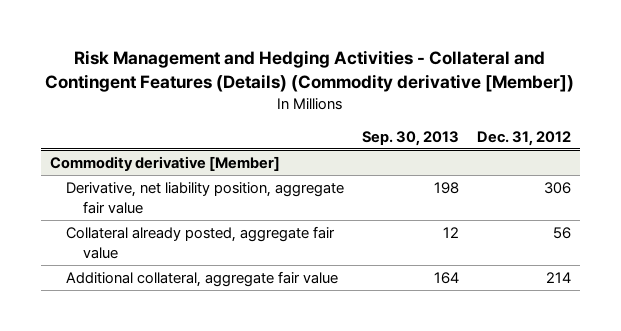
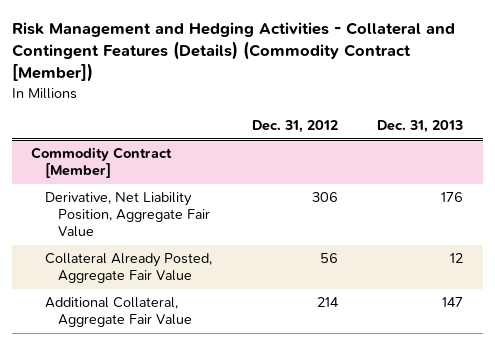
- Risk Management and Hedging Activities - Collateral and Contingent Features (Details) (Commodity derivative [Member])
+ Risk Management and Hedging Activities - Collateral and Contingent Features (Details) (Commodity Contract [Member])
- | Sep. 30, 2013 | Dec. 31, 2012
+ | Dec. 31, 2012 | Dec. 31, 2013
- Commodity derivative [Member]
- Derivative, net liability position, aggregate fair value | 198 | 306
- Collateral already posted, aggregate fair value | 12 | 56
- Additional collateral, aggregate fair value | 164 | 214
+ Commodity Contract [Member]
+ Derivative, Net Liability Position, Aggregate Fair Value | 306 | 176
+ Collateral Already Posted, Aggregate Fair Value | 56 | 12
+ Additional Collateral, Aggregate Fair Value | 214 | 147

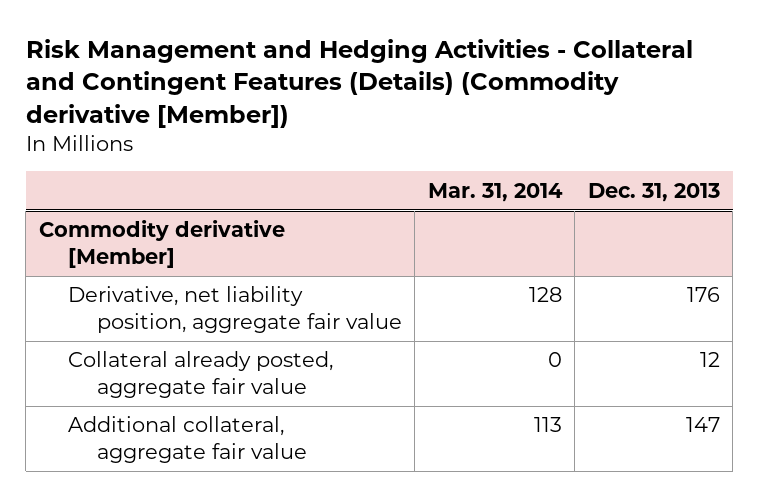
- Risk Management and Hedging Activities - Collateral and Contingent Features (Details) (Commodity Contract [Member])
+ Risk Management and Hedging Activities - Collateral and Contingent Features (Details) (Commodity derivative [Member])
- | Dec. 31, 2012 | Dec. 31, 2013
+ | Mar. 31, 2014 | Dec. 31, 2013
- Commodity Contract [Member]
- Derivative, Net Liability Position, Aggregate Fair Value | 306 | 176
- Collateral Already Posted, Aggregate Fair Value | 56 | 12
- Additional Collateral, Aggregate Fair Value | 214 | 147
+ Commodity derivative [Member]
+ Derivative, net liability position, aggregate fair value | 128 | 176
+ Collateral already posted, aggregate fair value | 0 | 12
+ Additional collateral, aggregate fair value | 113 | 147

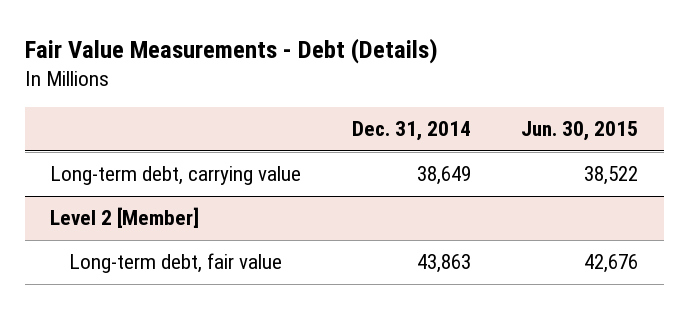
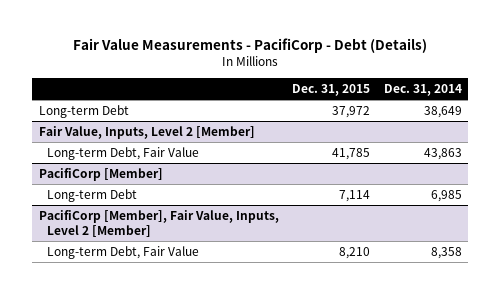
- Fair Value Measurements - Debt (Details)
+ Fair Value Measurements - PacifiCorp - Debt (Details)
- | Dec. 31, 2014 | Jun. 30, 2015
+ | Dec. 31, 2015 | Dec. 31, 2014
- Long-term debt, carrying value | 38,649 | 38,522
- Level 2 [Member]
- Long-term debt, fair value | 43,863 | 42,676
+ Long-term Debt | 37,972 | 38,649
+ Fair Value, Inputs, Level 2 [Member]
+ Long-term Debt, Fair Value | 41,785 | 43,863
+ PacifiCorp [Member]
+ Long-term Debt | 7,114 | 6,985
+ PacifiCorp [Member], Fair Value, Inputs, Level 2 [Member]
+ Long-term Debt, Fair Value | 8,210 | 8,358

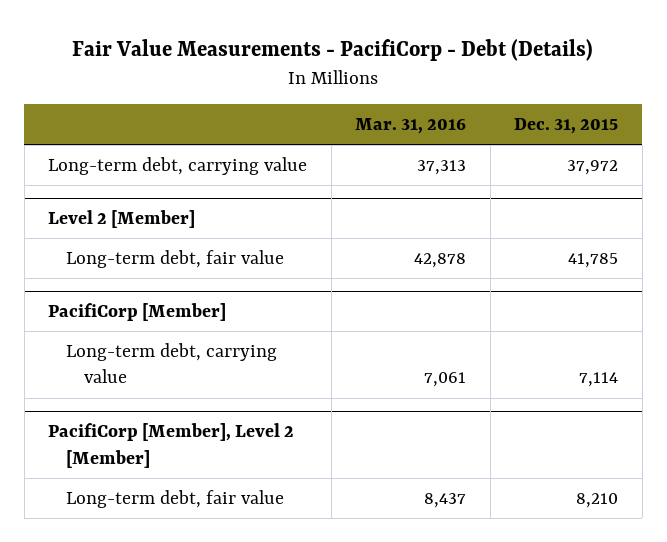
- | Dec. 31, 2015 | Dec. 31, 2014
+ | Mar. 31, 2016 | Dec. 31, 2015
- Long-term Debt | 37,972 | 38,649
- Fair Value, Inputs, Level 2 [Member]
- Long-term Debt, Fair Value | 41,785 | 43,863
+ Long-term debt, carrying value | 37,313 | 37,972
+ Level 2 [Member]
+ Long-term debt, fair value | 42,878 | 41,785
@ PacifiCorp [Member]
- Long-term Debt | 7,114 | 6,985
- PacifiCorp [Member], Fair Value, Inputs, Level 2 [Member]
- Long-term Debt, Fair Value | 8,210 | 8,358
@ PacifiCorp [Member]
+ Long-term debt, carrying value | 7,061 | 7,114
+ PacifiCorp [Member], Level 2 [Member]
+ Long-term debt, fair value | 8,437 | 8,210

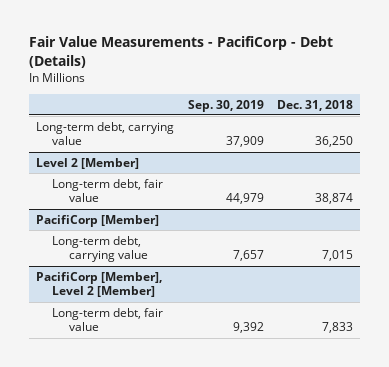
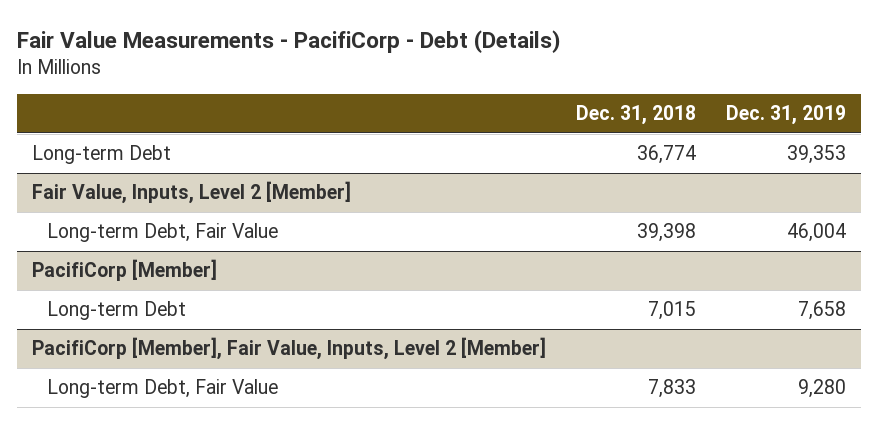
- | Sep. 30, 2019 | Dec. 31, 2018
+ | Dec. 31, 2018 | Dec. 31, 2019
- Long-term debt, carrying value | 37,909 | 36,250
- Level 2 [Member]
- Long-term debt, fair value | 44,979 | 38,874
+ Long-term Debt | 36,774 | 39,353
+ Fair Value, Inputs, Level 2 [Member]
+ Long-term Debt, Fair Value | 39,398 | 46,004
@ PacifiCorp [Member]
- Long-term debt, carrying value | 7,657 | 7,015
- PacifiCorp [Member], Level 2 [Member]
- Long-term debt, fair value | 9,392 | 7,833
@ PacifiCorp [Member]
+ Long-term Debt | 7,015 | 7,658
+ PacifiCorp [Member], Fair Value, Inputs, Level 2 [Member]
+ Long-term Debt, Fair Value | 7,833 | 9,280

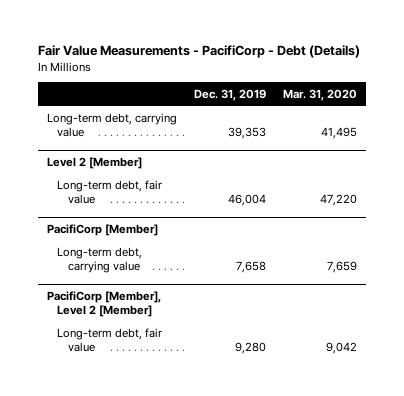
- | Dec. 31, 2018 | Dec. 31, 2019
+ | Dec. 31, 2019 | Mar. 31, 2020
- Long-term Debt | 36,774 | 39,353
- Fair Value, Inputs, Level 2 [Member]
- Long-term Debt, Fair Value | 39,398 | 46,004
+ Long-term debt, carrying value | 39,353 | 41,495
+ Level 2 [Member]
+ Long-term debt, fair value | 46,004 | 47,220
@ PacifiCorp [Member]
- Long-term Debt | 7,015 | 7,658
- PacifiCorp [Member], Fair Value, Inputs, Level 2 [Member]
- Long-term Debt, Fair Value | 7,833 | 9,280
@ PacifiCorp [Member]
+ Long-term debt, carrying value | 7,658 | 7,659
+ PacifiCorp [Member], Level 2 [Member]
+ Long-term debt, fair value | 9,280 | 9,042

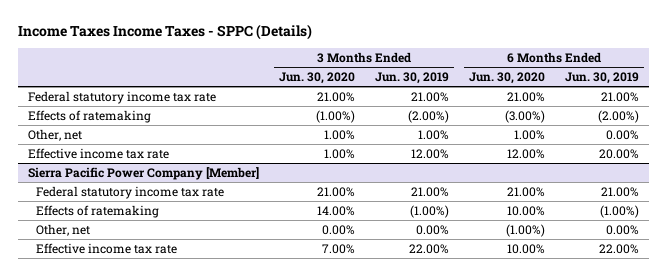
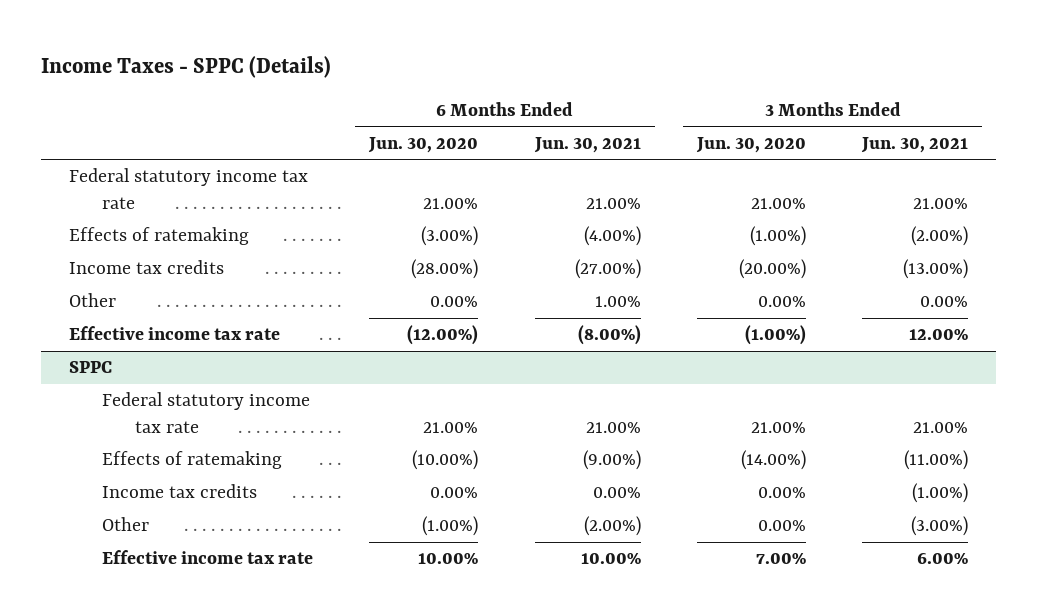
- Income Taxes Income Taxes - SPPC (Details)
+ Income Taxes - SPPC (Details)
- | 3 Months Ended Jun. 30, 2020 | 3 Months Ended Jun. 30, 2019 | 6 Months Ended Jun. 30, 2020 | 6 Months Ended Jun. 30, 2019
+ | 6 Months Ended Jun. 30, 2020 | 6 Months Ended Jun. 30, 2021 | 3 Months Ended Jun. 30, 2020 | 3 Months Ended Jun. 30, 2021
- Other, net | 1.00% | 1.00% | 1.00% | 0.00%
- Effective income tax rate | 1.00% | 12.00% | 12.00% | 20.00%
- Sierra Pacific Power Company [Member]
+ Income tax credits | (28.00%) | (27.00%) | (20.00%) | (13.00%)
+ Other | 0.00% | 1.00% | 0.00% | 0.00%
+ Effective income tax rate | (12.00%) | (8.00%) | (1.00%) | 12.00%
+ SPPC
- Effects of ratemaking | 14.00% | (1.00%) | 10.00% | (1.00%)
- Other, net | 0.00% | 0.00% | (1.00%) | 0.00%
+ Effects of ratemaking | (10.00%) | (9.00%) | (14.00%) | (11.00%)
+ Income tax credits | 0.00% | 0.00% | 0.00% | (1.00%)
+ Other | (1.00%) | (2.00%) | 0.00% | (3.00%)

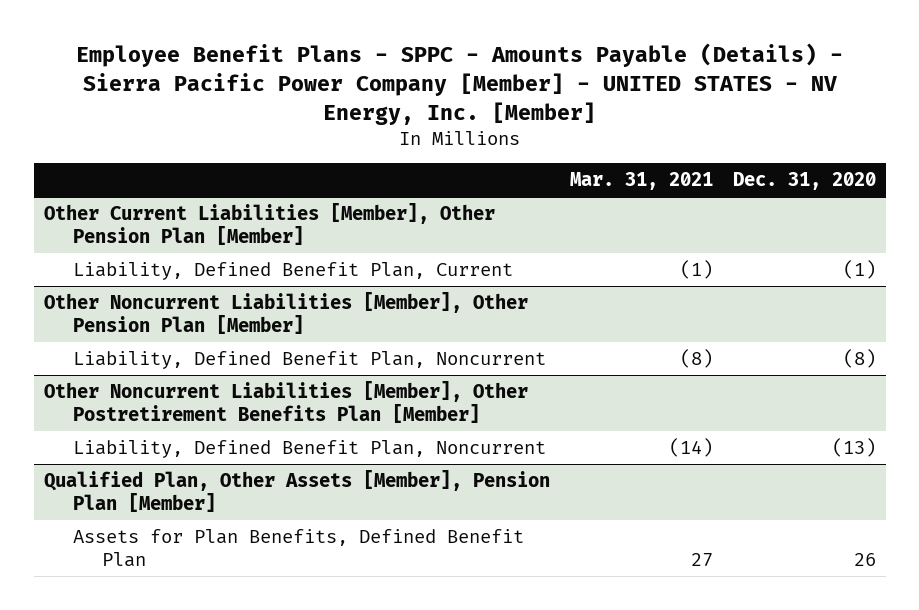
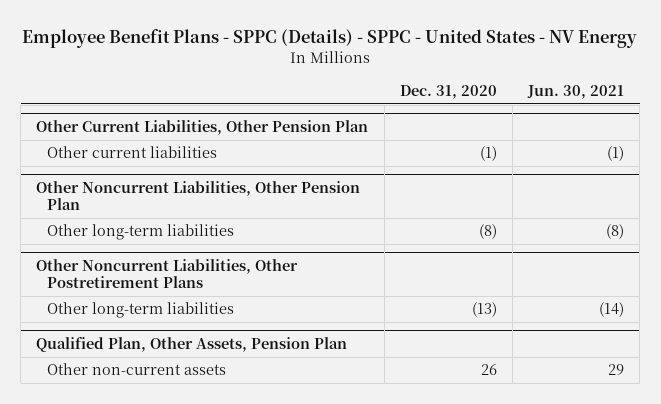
- Employee Benefit Plans - SPPC - Amounts Payable (Details) - Sierra Pacific Power Company [Member] - UNITED STATES - NV Energy, Inc. [Member]
+ Employee Benefit Plans - SPPC (Details) - SPPC - United States - NV Energy
- | Mar. 31, 2021 | Dec. 31, 2020
+ | Dec. 31, 2020 | Jun. 30, 2021
- Other Current Liabilities [Member], Other Pension Plan [Member]
- Liability, Defined Benefit Plan, Current | (1) | (1)
- Other Noncurrent Liabilities [Member], Other Pension Plan [Member]
- Liability, Defined Benefit Plan, Noncurrent | (8) | (8)
- Other Noncurrent Liabilities [Member], Other Postretirement Benefits Plan [Member]
- Liability, Defined Benefit Plan, Noncurrent | (14) | (13)
- Qualified Plan, Other Assets [Member], Pension Plan [Member]
- Assets for Plan Benefits, Defined Benefit Plan | 27 | 26
+ Other Current Liabilities, Other Pension Plan
+ Other current liabilities | (1) | (1)
+ Other Noncurrent Liabilities, Other Pension Plan
+ Other long-term liabilities | (8) | (8)
+ Other Noncurrent Liabilities, Other Postretirement Plans
+ Other long-term liabilities | (13) | (14)
+ Qualified Plan, Other Assets, Pension Plan
+ Other non-current assets | 26 | 29

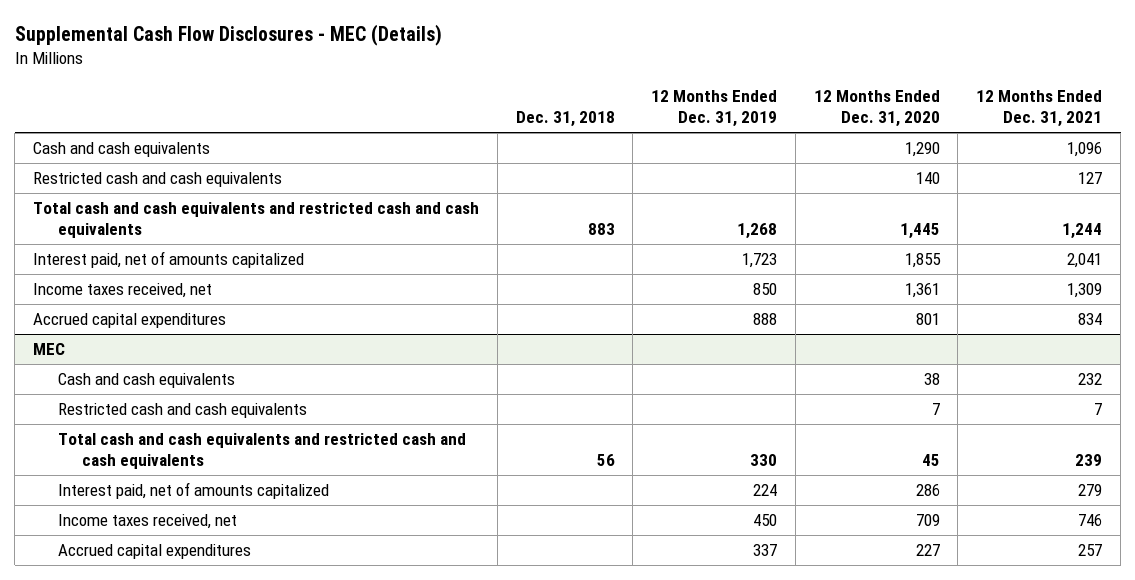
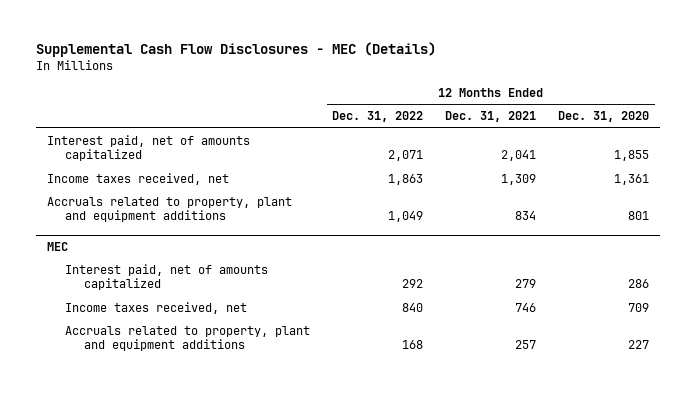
- | Dec. 31, 2018 | 12 Months Ended Dec. 31, 2019 | 12 Months Ended Dec. 31, 2020 | 12 Months Ended Dec. 31, 2021
+ | 12 Months Ended Dec. 31, 2022 | 12 Months Ended Dec. 31, 2021 | 12 Months Ended Dec. 31, 2020
- Cash and cash equivalents | | | 1,290 | 1,096
- Restricted cash and cash equivalents | | | 140 | 127
- Total cash and cash equivalents and restricted cash and cash equivalents | 883 | 1,268 | 1,445 | 1,244
- Accrued capital expenditures | | 888 | 801 | 834
+ Accruals related to property, plant and equipment additions | 1,049 | 834 | 801
@ MEC
- Cash and cash equivalents | | | 38 | 232
- Restricted cash and cash equivalents | | | 7 | 7
- Total cash and cash equivalents and restricted cash and cash equivalents | 56 | 330 | 45 | 239
- Accrued capital expenditures | | 337 | 227 | 257
+ Accruals related to property, plant and equipment additions | 168 | 257 | 227

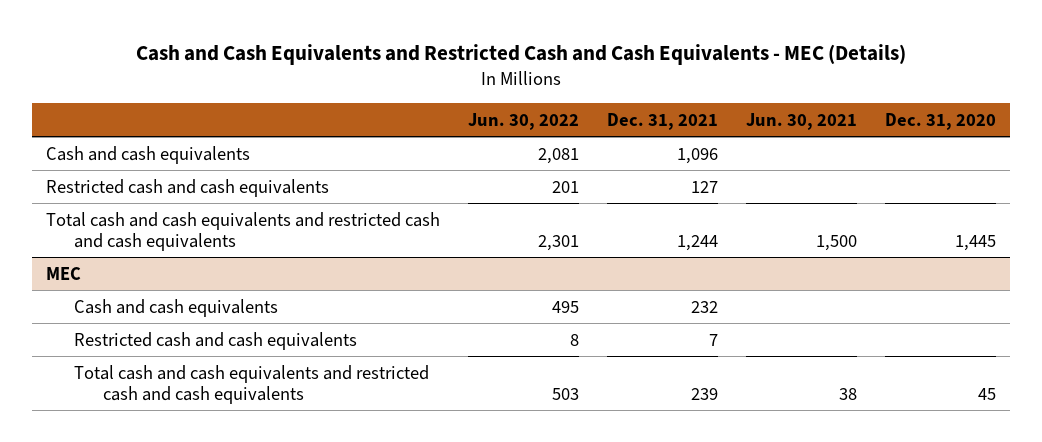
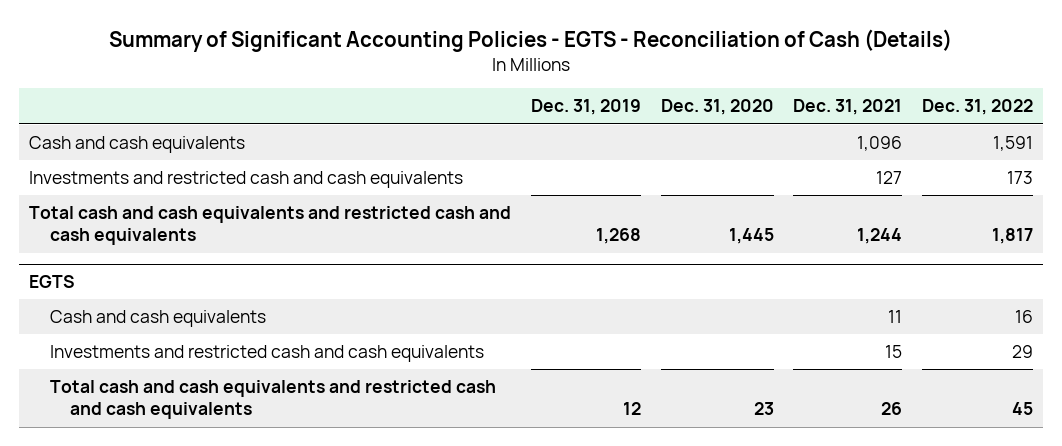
- Cash and Cash Equivalents and Restricted Cash and Cash Equivalents - MEC (Details)
+ Summary of Significant Accounting Policies - EGTS - Reconciliation of Cash (Details)
- | Jun. 30, 2022 | Dec. 31, 2021 | Jun. 30, 2021 | Dec. 31, 2020
+ | Dec. 31, 2019 | Dec. 31, 2020 | Dec. 31, 2021 | Dec. 31, 2022
- Restricted cash and cash equivalents | 201 | 127 | |
+ Investments and restricted cash and cash equivalents | | | 127 | 173
- MEC
- Cash and cash equivalents | 495 | 232 | |
- Restricted cash and cash equivalents | 8 | 7 | |
- Total cash and cash equivalents and restricted cash and cash equivalents | 503 | 239 | 38 | 45
+ EGTS
+ Cash and cash equivalents | | | 11 | 16
+ Investments and restricted cash and cash equivalents | | | 15 | 29
+ Total cash and cash equivalents and restricted cash and cash equivalents | 12 | 23 | 26 | 45

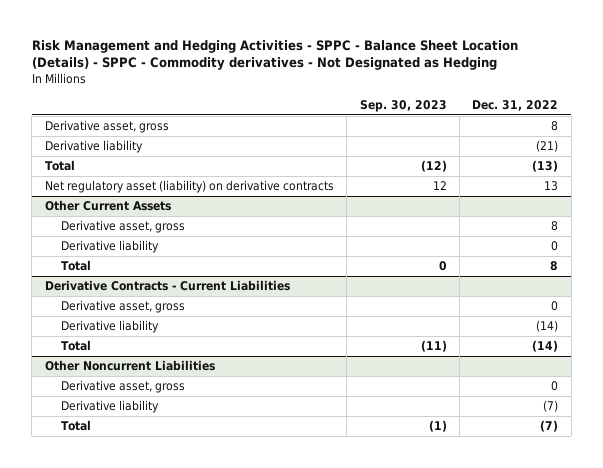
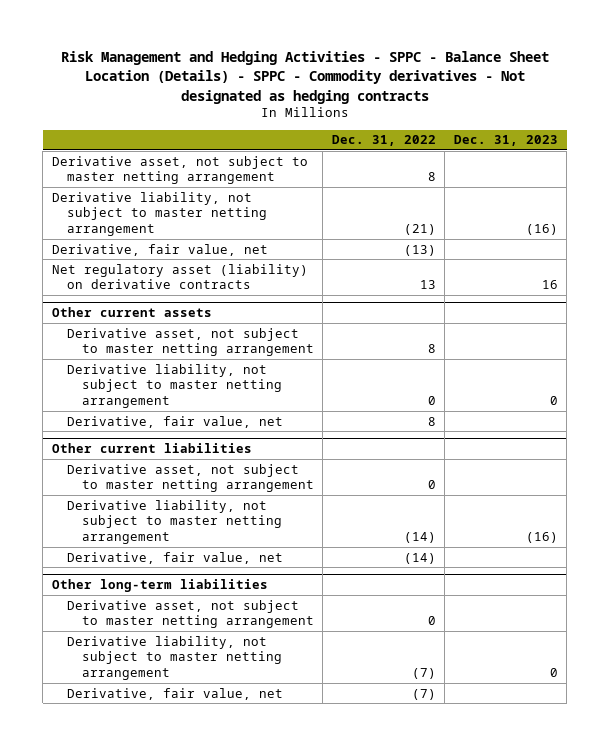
- Risk Management and Hedging Activities - SPPC - Balance Sheet Location (Details) - SPPC - Commodity derivatives - Not Designated as Hedging
+ Risk Management and Hedging Activities - SPPC - Balance Sheet Location (Details) - SPPC - Commodity derivatives - Not designated as hedging contracts
- | Sep. 30, 2023 | Dec. 31, 2022
+ | Dec. 31, 2022 | Dec. 31, 2023
- Derivative asset, gross | | 8
- Derivative liability | | (21)
- Total | (12) | (13)
+ Derivative asset, not subject to master netting arrangement | 8 |
+ Derivative liability, not subject to master netting arrangement | (21) | (16)
+ Derivative, fair value, net | (13) |
- Other Current Assets
- Derivative asset, gross | | 8
- Derivative liability | | 0
- Total | 0 | 8
- Derivative Contracts - Current Liabilities
- Derivative asset, gross | | 0
- Derivative liability | | (14)
- Total | (11) | (14)
- Other Noncurrent Liabilities
- Derivative asset, gross | | 0
- Derivative liability | | (7)
- Total | (1) | (7)
+ Other current assets
+ Derivative asset, not subject to master netting arrangement | 8 |
+ Derivative liability, not subject to master netting arrangement | 0 | 0
+ Derivative, fair value, net | 8 |
+ Other current liabilities
+ Derivative asset, not subject to master netting arrangement | 0 |
+ Derivative liability, not subject to master netting arrangement | (14) | (16)
+ Derivative, fair value, net | (14) |
+ Other long-term liabilities
+ Derivative asset, not subject to master netting arrangement | 0 |
+ Derivative liability, not subject to master netting arrangement | (7) | 0
+ Derivative, fair value, net | (7) |

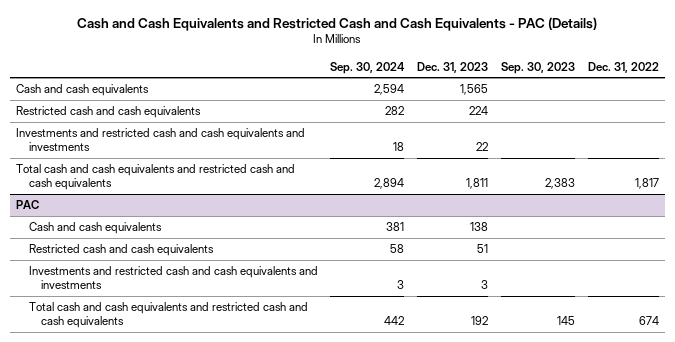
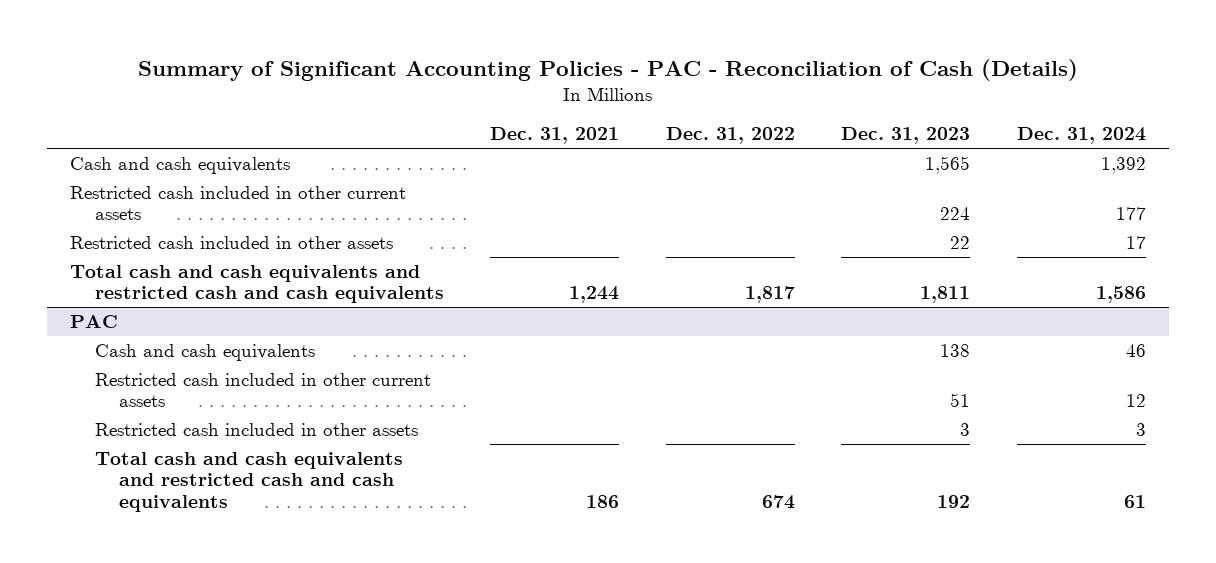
- Cash and Cash Equivalents and Restricted Cash and Cash Equivalents - PAC (Details)
+ Summary of Significant Accounting Policies - PAC - Reconciliation of Cash (Details)
- | Sep. 30, 2024 | Dec. 31, 2023 | Sep. 30, 2023 | Dec. 31, 2022
+ | Dec. 31, 2021 | Dec. 31, 2022 | Dec. 31, 2023 | Dec. 31, 2024
- Restricted cash and cash equivalents | 282 | 224 | |
- Investments and restricted cash and cash equivalents and investments | 18 | 22 | |
+ Restricted cash included in other current assets | | | 224 | 177
+ Restricted cash included in other assets | | | 22 | 17
@ PAC
- Restricted cash and cash equivalents | 58 | 51 | |
- Investments and restricted cash and cash equivalents and investments | 3 | 3 | |
+ Restricted cash included in other current assets | | | 51 | 12
+ Restricted cash included in other assets | | | 3 | 3

